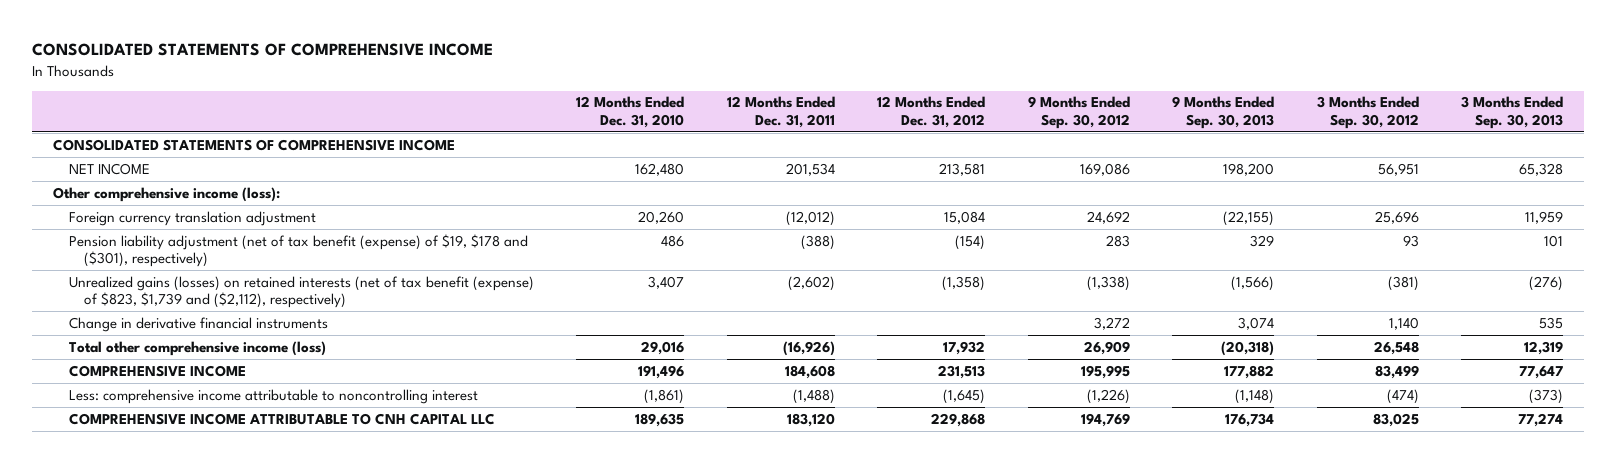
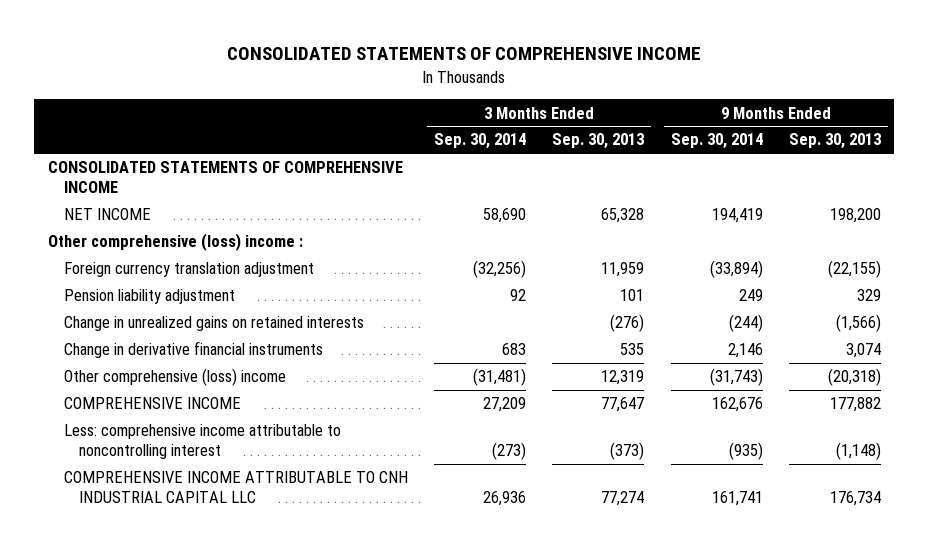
- | 12 Months Ended Dec. 31, 2010 | 12 Months Ended Dec. 31, 2011 | 12 Months Ended Dec. 31, 2012 | 9 Months Ended Sep. 30, 2012 | 9 Months Ended Sep. 30, 2013 | 3 Months Ended Sep. 30, 2012 | 3 Months Ended Sep. 30, 2013
+ | 3 Months Ended Sep. 30, 2014 | 3 Months Ended Sep. 30, 2013 | 9 Months Ended Sep. 30, 2014 | 9 Months Ended Sep. 30, 2013
- Other comprehensive income (loss):
+ Other comprehensive (loss) income :
- Pension liability adjustment (net of tax benefit (expense) of $19, $178 and ($301), respectively) | 486 | (388) | (154) | 283 | 329 | 93 | 101
- Unrealized gains (losses) on retained interests (net of tax benefit (expense) of $823, $1,739 and ($2,112), respectively) | 3,407 | (2,602) | (1,358) | (1,338) | (1,566) | (381) | (276)
+ Pension liability adjustment | 92 | 101 | 249 | 329
+ Change in unrealized gains on retained interests | | (276) | (244) | (1,566)
- Total other comprehensive income (loss) | 29,016 | (16,926) | 17,932 | 26,909 | (20,318) | 26,548 | 12,319
+ Other comprehensive (loss) income | (31,481) | 12,319 | (31,743) | (20,318)
- COMPREHENSIVE INCOME ATTRIBUTABLE TO CNH CAPITAL LLC | 189,635 | 183,120 | 229,868 | 194,769 | 176,734 | 83,025 | 77,274
+ COMPREHENSIVE INCOME ATTRIBUTABLE TO CNH INDUSTRIAL CAPITAL LLC | 26,936 | 77,274 | 161,741 | 176,734

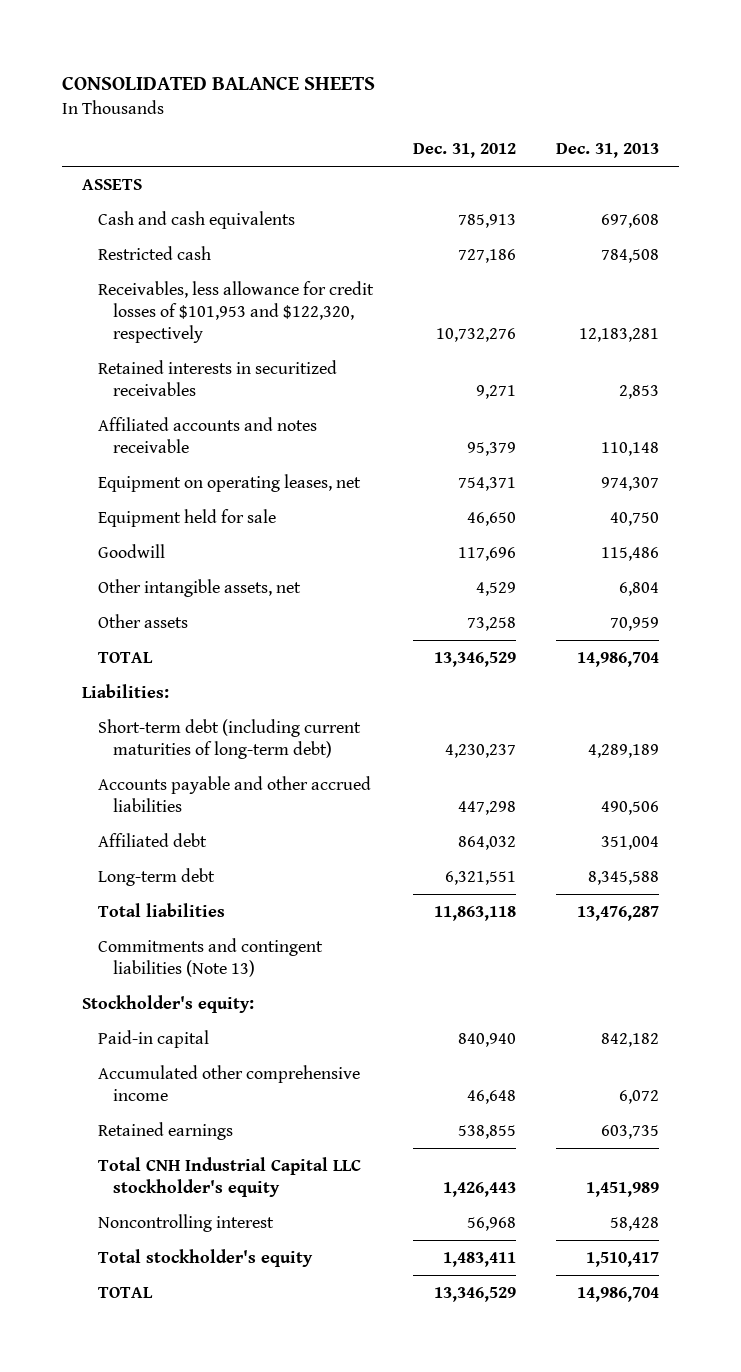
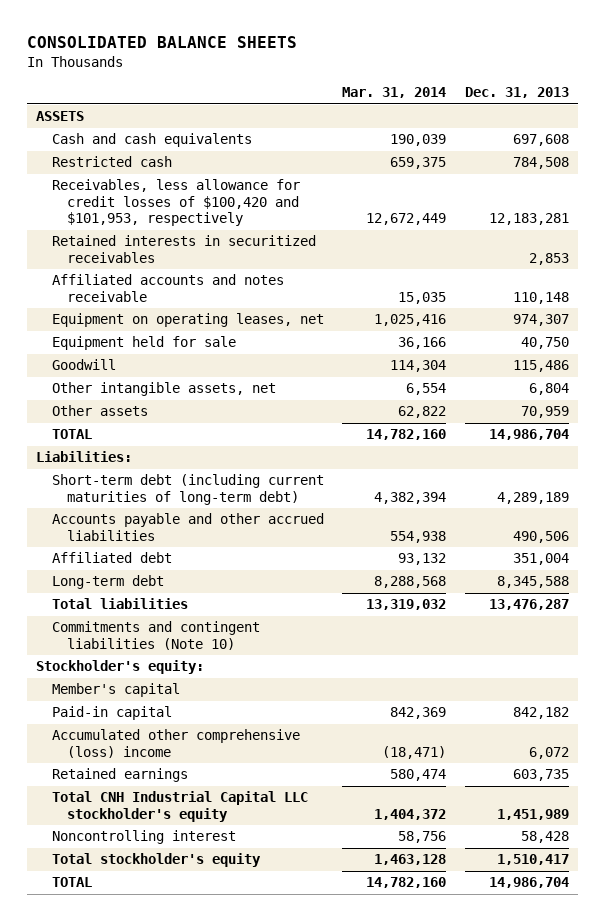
- | Dec. 31, 2012 | Dec. 31, 2013
+ | Mar. 31, 2014 | Dec. 31, 2013
- Receivables, less allowance for credit losses of $101,953 and $122,320, respectively | 10,732,276 | 12,183,281
+ Receivables, less allowance for credit losses of $100,420 and $101,953, respectively | 12,672,449 | 12,183,281
- Commitments and contingent liabilities (Note 13)
+ Commitments and contingent liabilities (Note 10)
+ Member's capital
- Accumulated other comprehensive income | 46,648 | 6,072
+ Accumulated other comprehensive (loss) income | (18,471) | 6,072

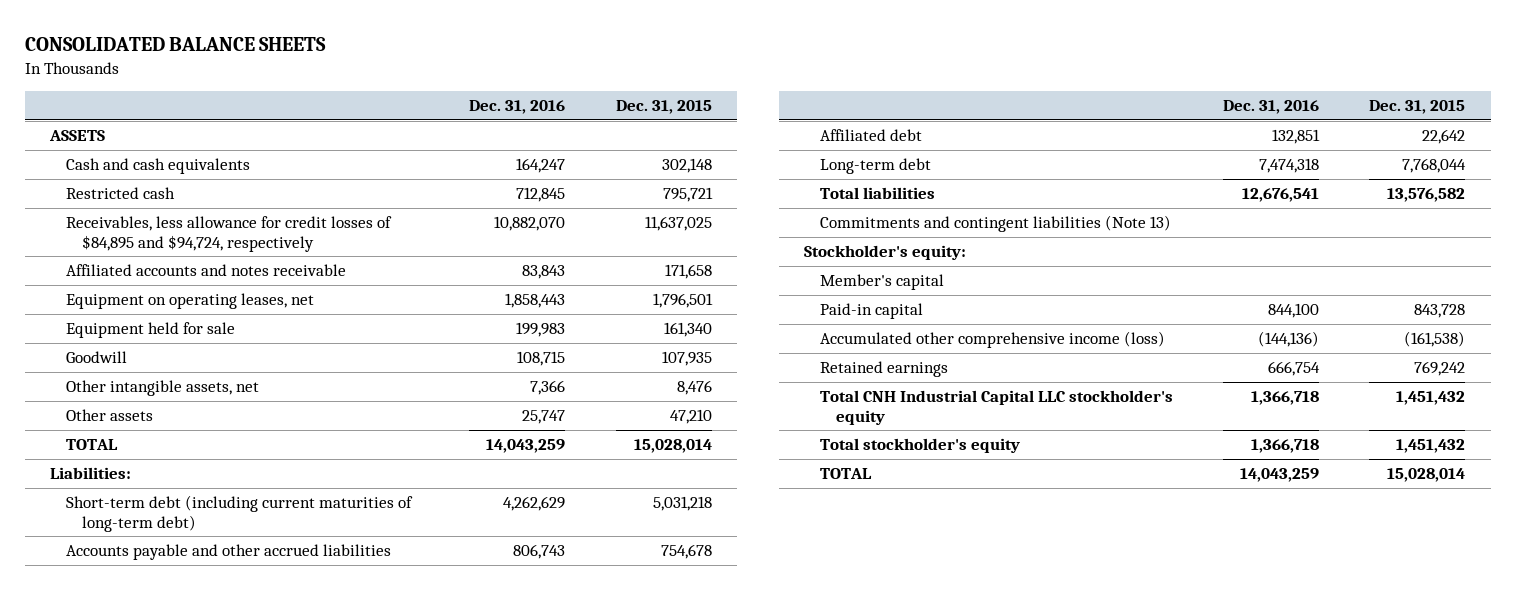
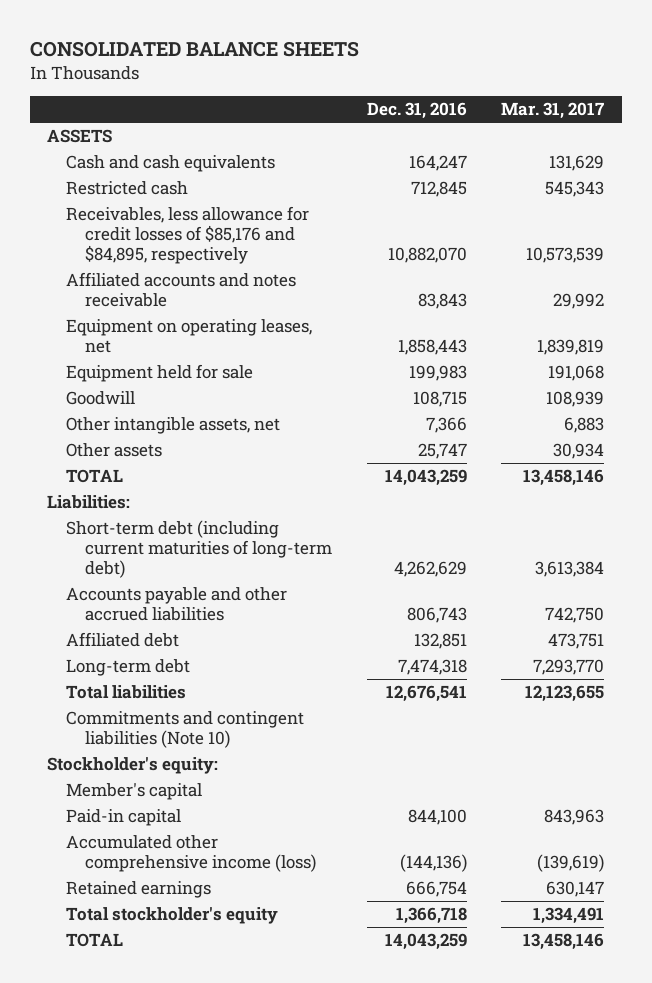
- | Dec. 31, 2016 | Dec. 31, 2015
+ | Dec. 31, 2016 | Mar. 31, 2017
- Receivables, less allowance for credit losses of $84,895 and $94,724, respectively | 10,882,070 | 11,637,025
+ Receivables, less allowance for credit losses of $85,176 and $84,895, respectively | 10,882,070 | 10,573,539
- Commitments and contingent liabilities (Note 13)
+ Commitments and contingent liabilities (Note 10)
- Total CNH Industrial Capital LLC stockholder's equity | 1,366,718 | 1,451,432

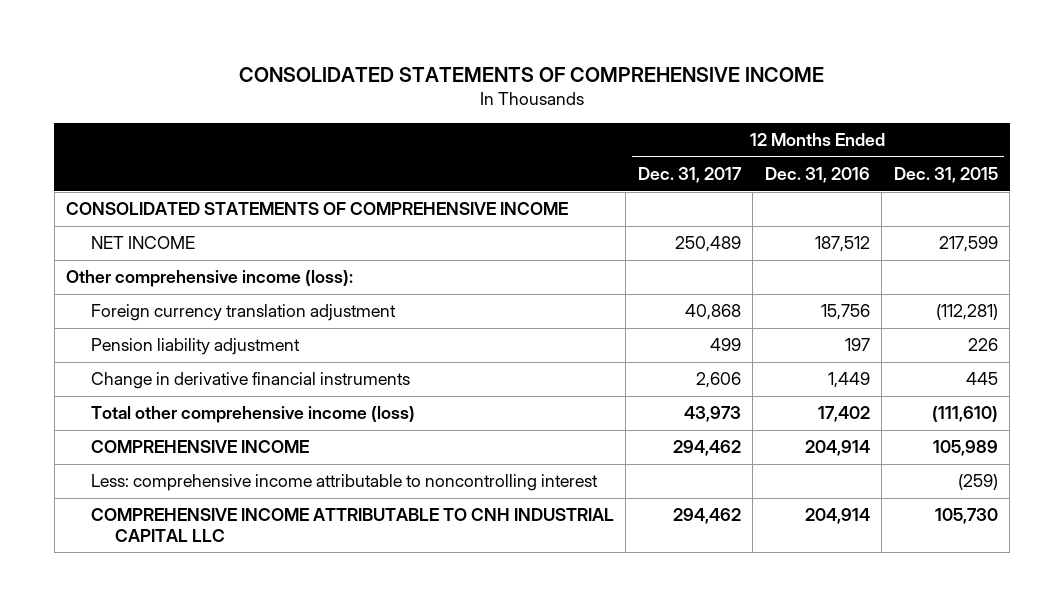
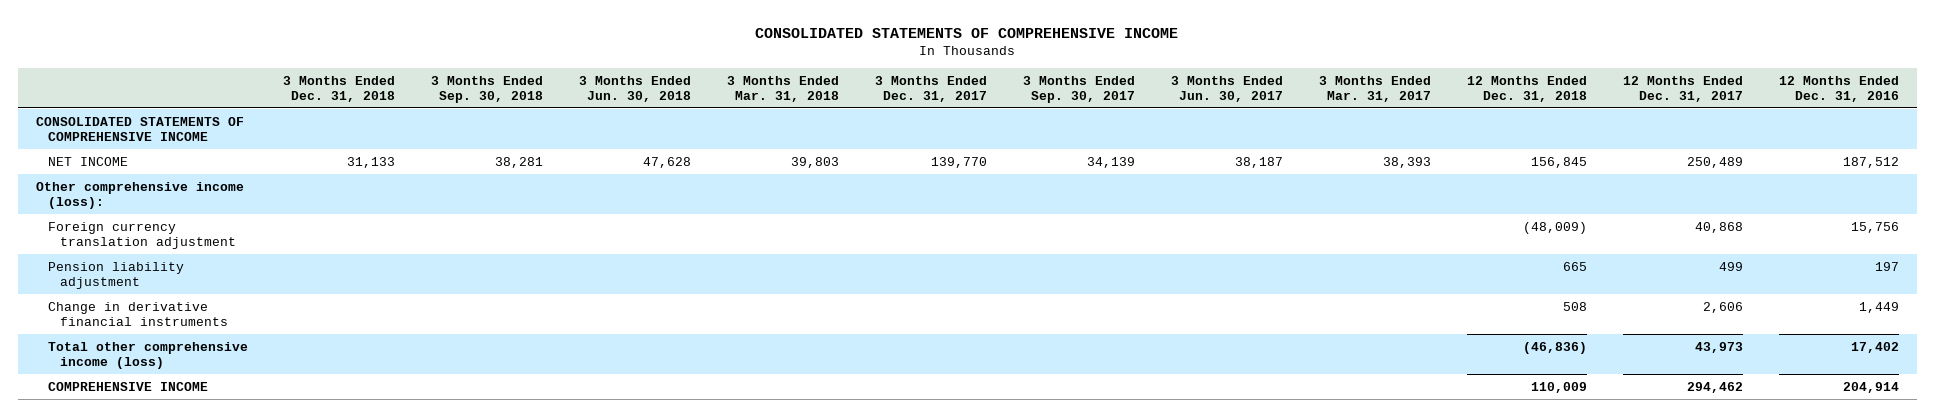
- | 12 Months Ended Dec. 31, 2017 | 12 Months Ended Dec. 31, 2016 | 12 Months Ended Dec. 31, 2015
+ | 3 Months Ended Dec. 31, 2018 | 3 Months Ended Sep. 30, 2018 | 3 Months Ended Jun. 30, 2018 | 3 Months Ended Mar. 31, 2018 | 3 Months Ended Dec. 31, 2017 | 3 Months Ended Sep. 30, 2017 | 3 Months Ended Jun. 30, 2017 | 3 Months Ended Mar. 31, 2017 | 12 Months Ended Dec. 31, 2018 | 12 Months Ended Dec. 31, 2017 | 12 Months Ended Dec. 31, 2016
- Less: comprehensive income attributable to noncontrolling interest | | | (259)
- COMPREHENSIVE INCOME ATTRIBUTABLE TO CNH INDUSTRIAL CAPITAL LLC | 294,462 | 204,914 | 105,730

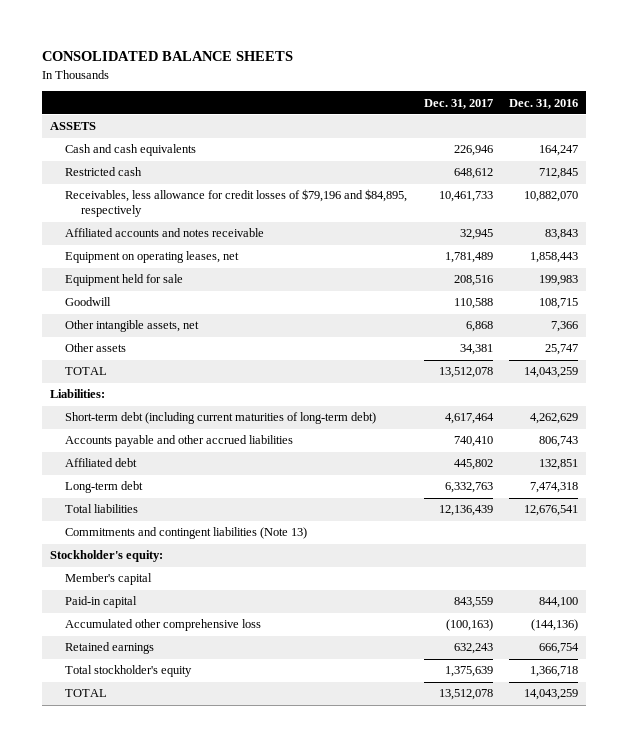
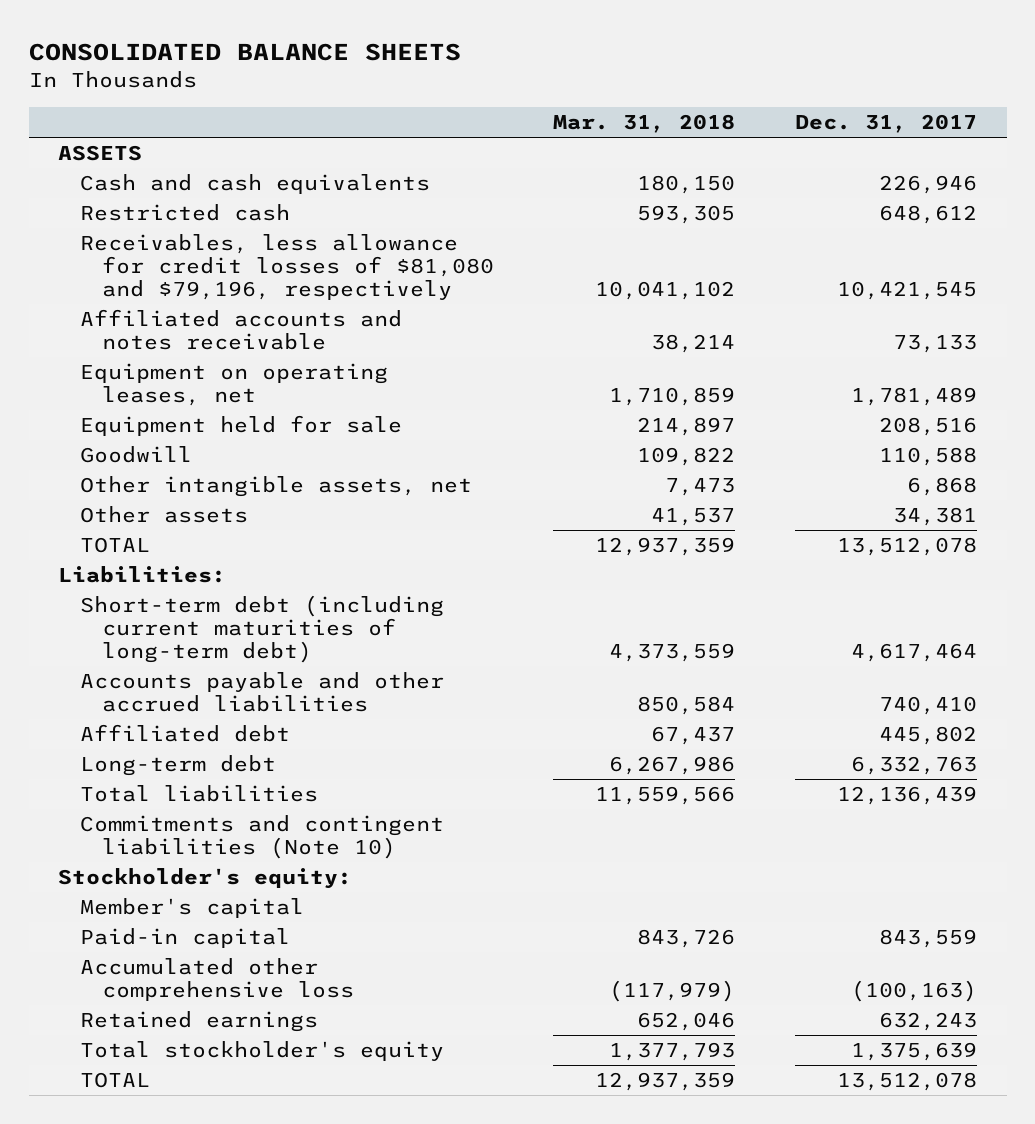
- | Dec. 31, 2017 | Dec. 31, 2016
+ | Mar. 31, 2018 | Dec. 31, 2017
- Receivables, less allowance for credit losses of $79,196 and $84,895, respectively | 10,461,733 | 10,882,070
- Affiliated accounts and notes receivable | 32,945 | 83,843
+ Receivables, less allowance for credit losses of $81,080 and $79,196, respectively | 10,041,102 | 10,421,545
+ Affiliated accounts and notes receivable | 38,214 | 73,133
- Commitments and contingent liabilities (Note 13)
+ Commitments and contingent liabilities (Note 10)

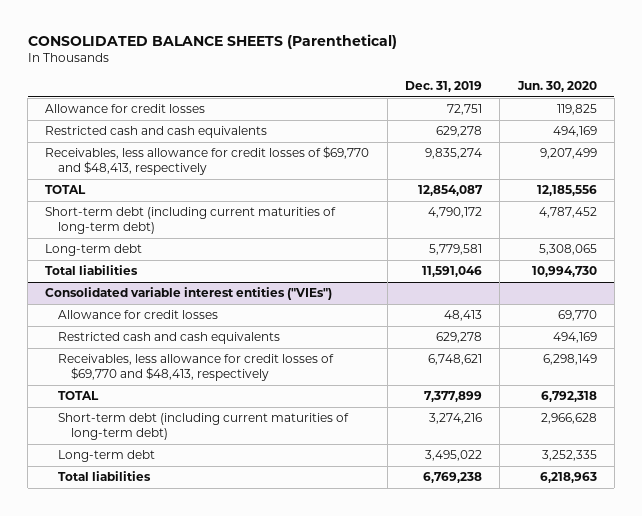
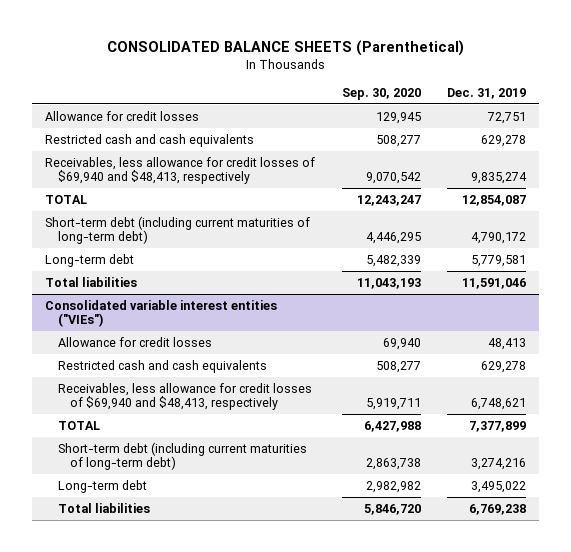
- | Dec. 31, 2019 | Jun. 30, 2020
+ | Sep. 30, 2020 | Dec. 31, 2019
- Receivables, less allowance for credit losses of $69,770 and $48,413, respectively | 9,835,274 | 9,207,499
+ Receivables, less allowance for credit losses of $69,940 and $48,413, respectively | 9,070,542 | 9,835,274
@ Consolidated variable interest entities ("VIEs")
- Receivables, less allowance for credit losses of $69,770 and $48,413, respectively | 6,748,621 | 6,298,149
+ Receivables, less allowance for credit losses of $69,940 and $48,413, respectively | 5,919,711 | 6,748,621

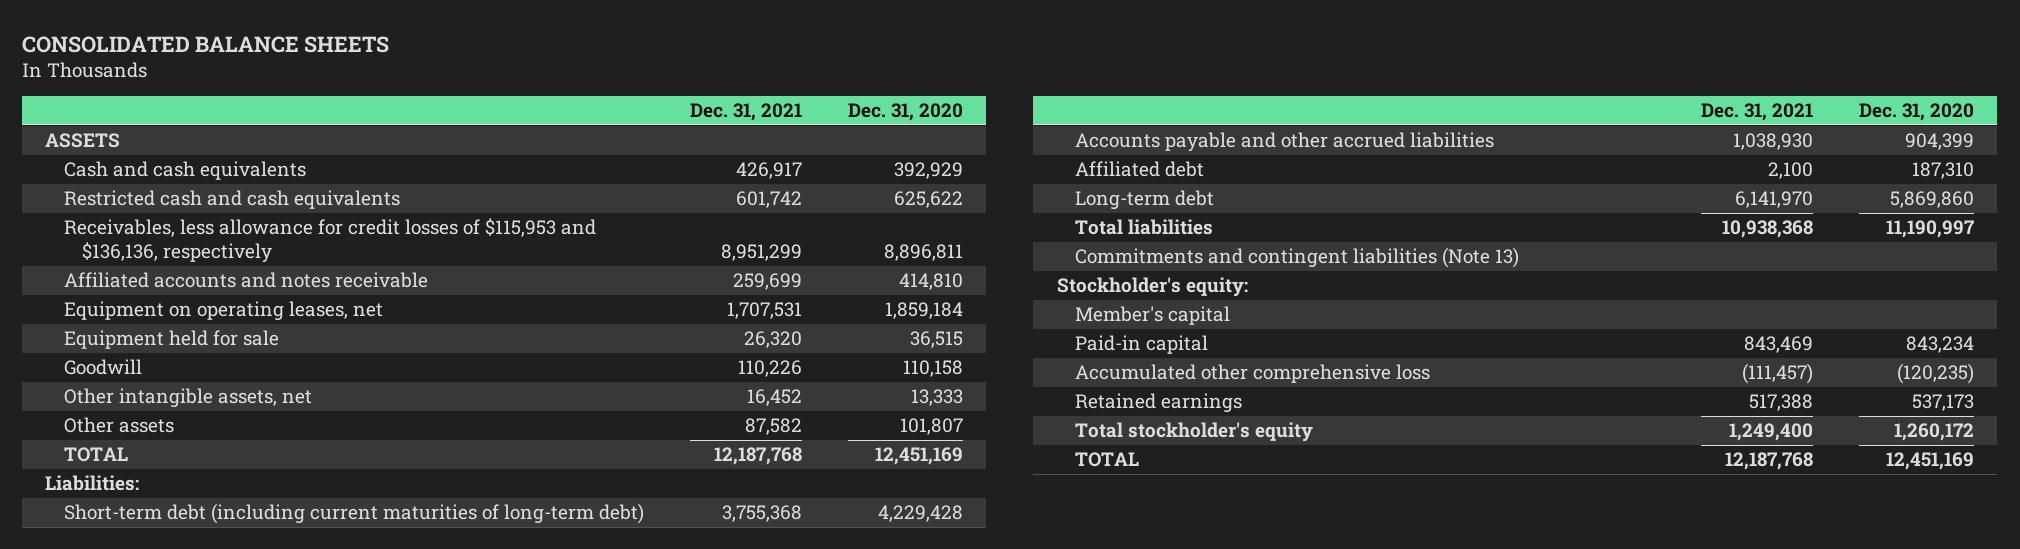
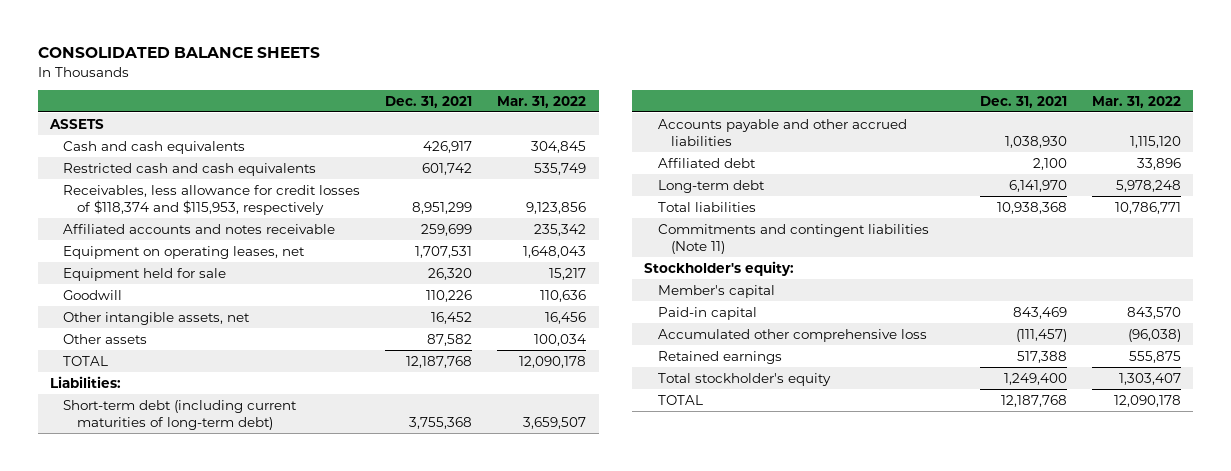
- | Dec. 31, 2021 | Dec. 31, 2020
+ | Dec. 31, 2021 | Mar. 31, 2022
- Receivables, less allowance for credit losses of $115,953 and $136,136, respectively | 8,951,299 | 8,896,811
+ Receivables, less allowance for credit losses of $118,374 and $115,953, respectively | 8,951,299 | 9,123,856
- Commitments and contingent liabilities (Note 13)
+ Commitments and contingent liabilities (Note 11)

